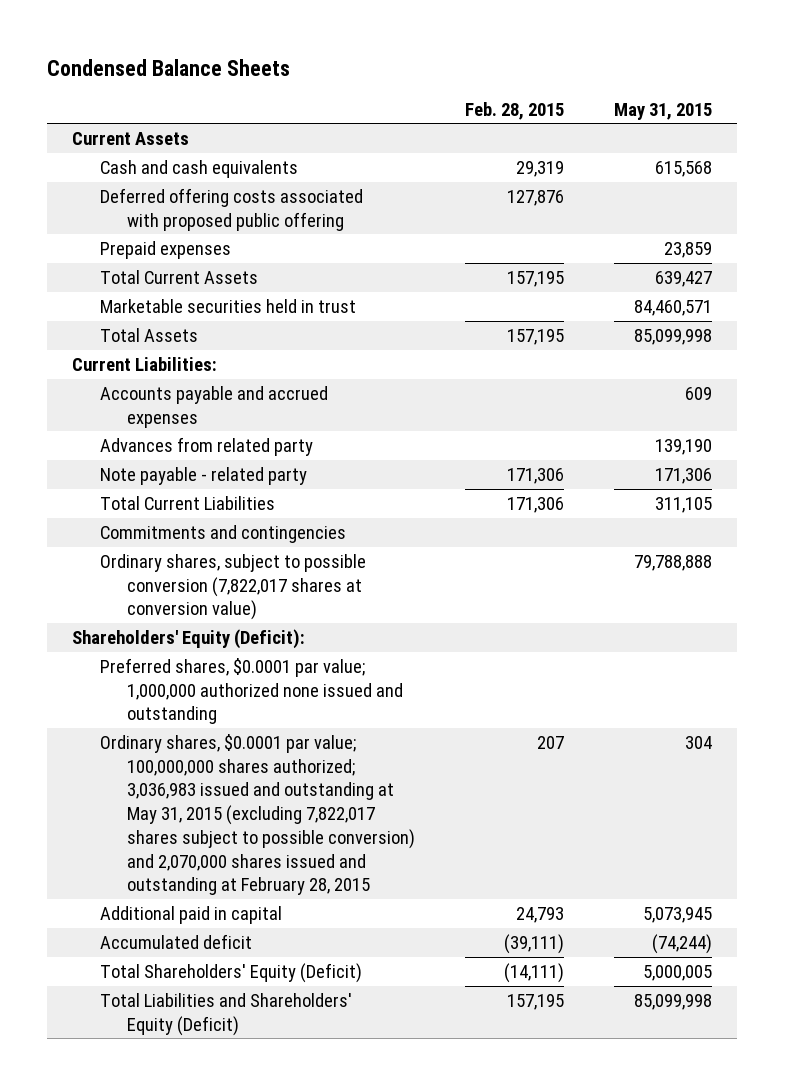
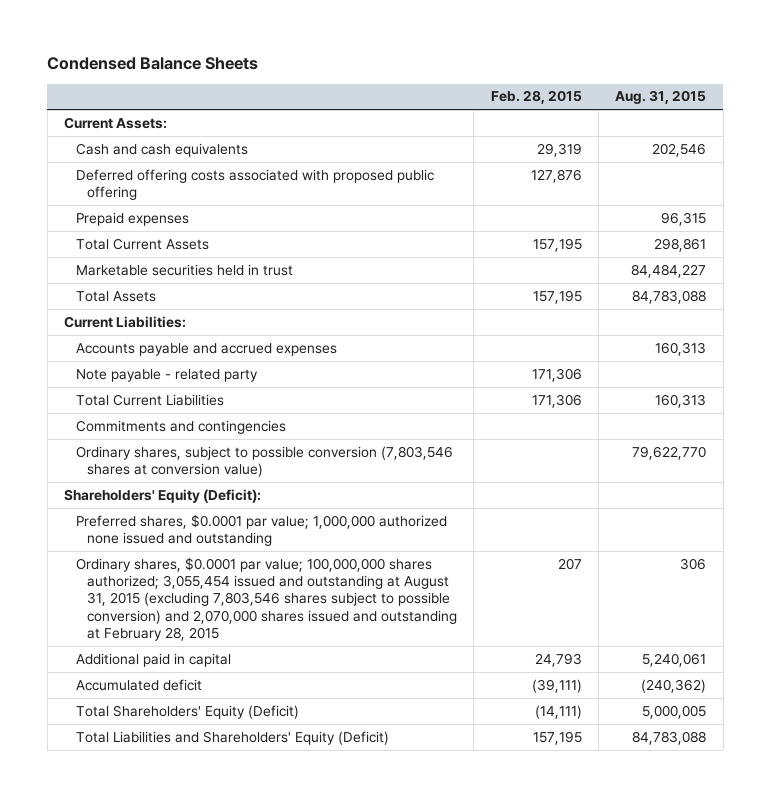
- | Feb. 28, 2015 | May 31, 2015
+ | Feb. 28, 2015 | Aug. 31, 2015
- Current Assets
+ Current Assets:
- Advances from related party | | 139,190
- Ordinary shares, subject to possible conversion (7,822,017 shares at conversion value) | | 79,788,888
+ Ordinary shares, subject to possible conversion (7,803,546 shares at conversion value) | | 79,622,770
- Ordinary shares, $0.0001 par value; 100,000,000 shares authorized; 3,036,983 issued and outstanding at May 31, 2015 (excluding 7,822,017 shares subject to possible conversion) and 2,070,000 shares issued and outstanding at February 28, 2015 | 207 | 304
+ Ordinary shares, $0.0001 par value; 100,000,000 shares authorized; 3,055,454 issued and outstanding at August 31, 2015 (excluding 7,803,546 shares subject to possible conversion) and 2,070,000 shares issued and outstanding at February 28, 2015 | 207 | 306

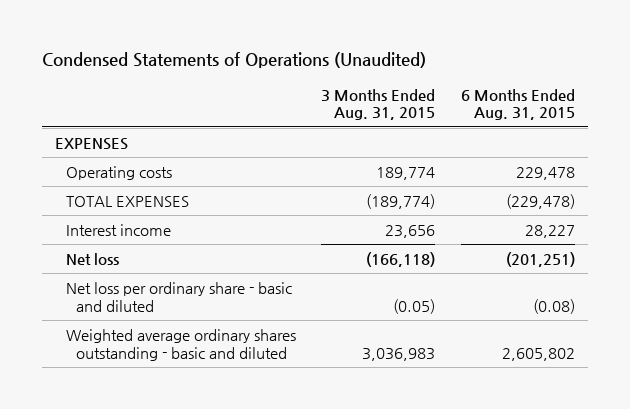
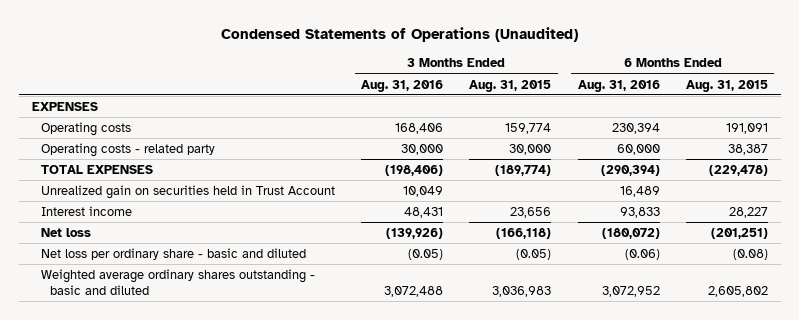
- | 3 Months Ended Aug. 31, 2015 | 6 Months Ended Aug. 31, 2015
+ | 3 Months Ended Aug. 31, 2016 | 3 Months Ended Aug. 31, 2015 | 6 Months Ended Aug. 31, 2016 | 6 Months Ended Aug. 31, 2015
- Operating costs | 189,774 | 229,478
+ Operating costs | 168,406 | 159,774 | 230,394 | 191,091
+ Operating costs - related party | 30,000 | 30,000 | 60,000 | 38,387
+ Unrealized gain on securities held in Trust Account | 10,049 | | 16,489 |

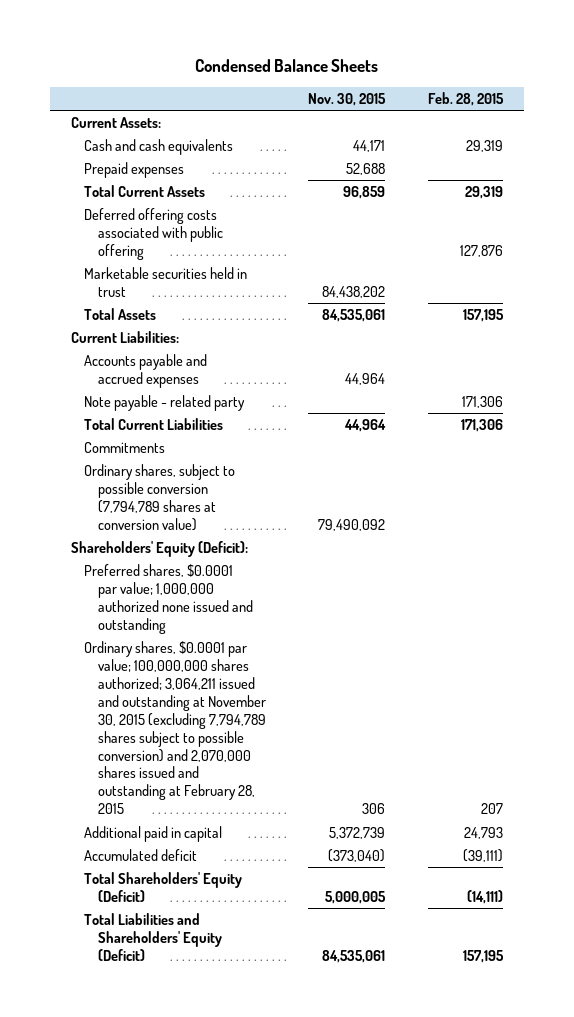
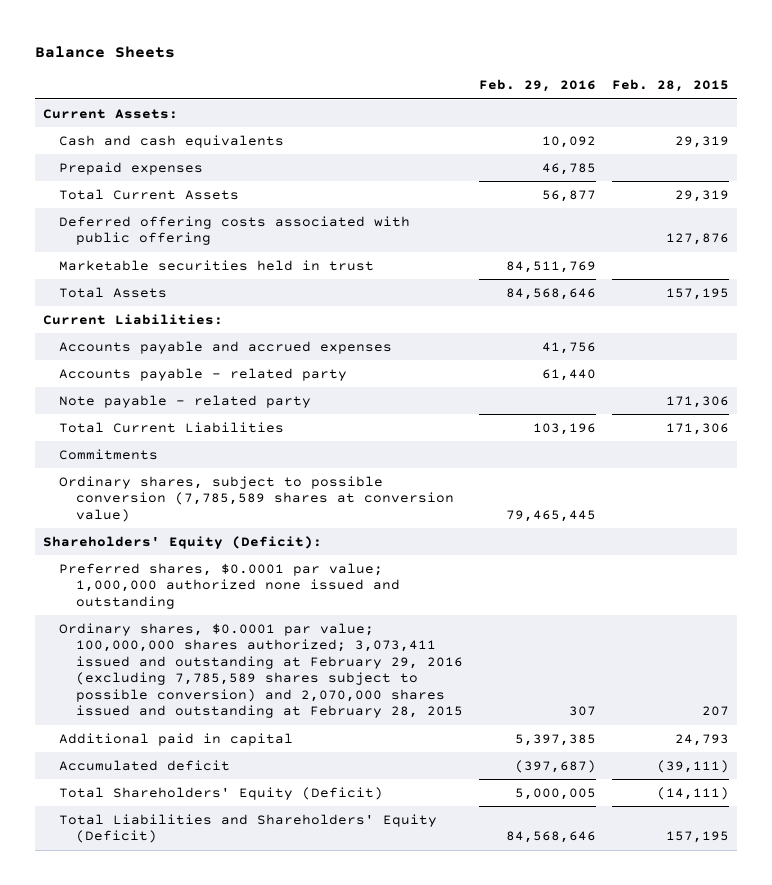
- Condensed Balance Sheets
+ Balance Sheets
- | Nov. 30, 2015 | Feb. 28, 2015
+ | Feb. 29, 2016 | Feb. 28, 2015
+ Accounts payable - related party | 61,440 |
- Ordinary shares, subject to possible conversion (7,794,789 shares at conversion value) | 79,490,092 |
+ Ordinary shares, subject to possible conversion (7,785,589 shares at conversion value) | 79,465,445 |
- Ordinary shares, $0.0001 par value; 100,000,000 shares authorized; 3,064,211 issued and outstanding at November 30, 2015 (excluding 7,794,789 shares subject to possible conversion) and 2,070,000 shares issued and outstanding at February 28, 2015 | 306 | 207
+ Ordinary shares, $0.0001 par value; 100,000,000 shares authorized; 3,073,411 issued and outstanding at February 29, 2016 (excluding 7,785,589 shares subject to possible conversion) and 2,070,000 shares issued and outstanding at February 28, 2015 | 307 | 207

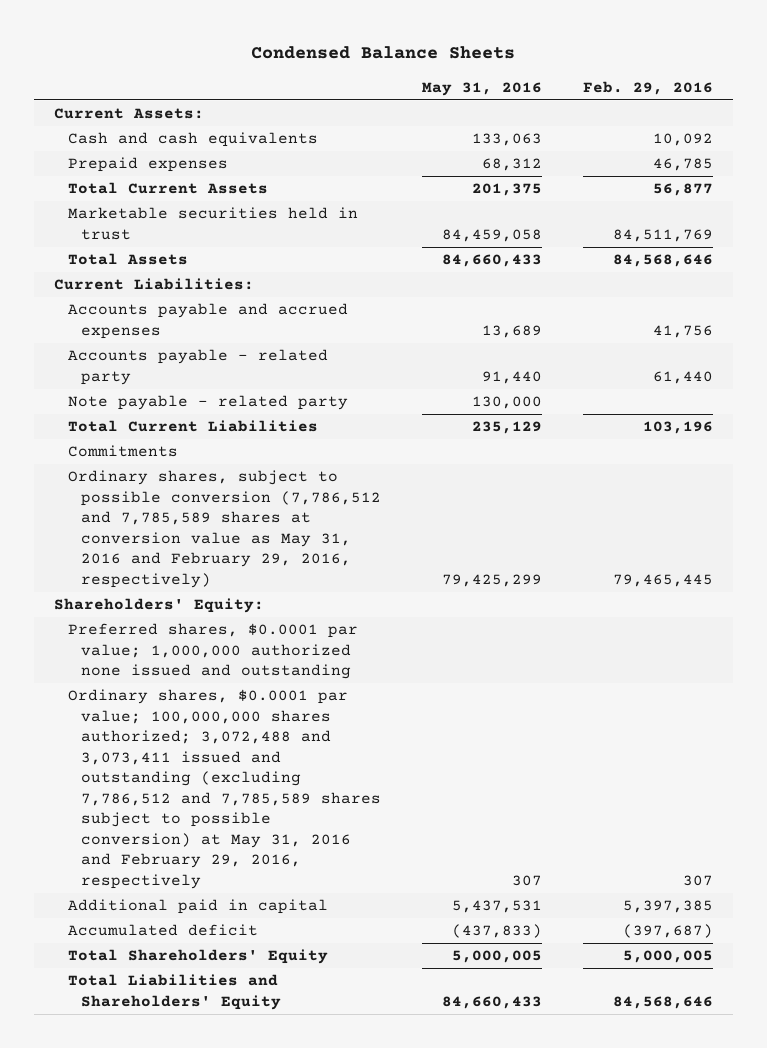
- Balance Sheets
+ Condensed Balance Sheets
- | Feb. 29, 2016 | Feb. 28, 2015
+ | May 31, 2016 | Feb. 29, 2016
- Deferred offering costs associated with public offering | | 127,876
- Ordinary shares, subject to possible conversion (7,785,589 shares at conversion value) | 79,465,445 |
- Shareholders' Equity (Deficit):
+ Ordinary shares, subject to possible conversion (7,786,512 and 7,785,589 shares at conversion value as May 31, 2016 and February 29, 2016, respectively) | 79,425,299 | 79,465,445
+ Shareholders' Equity:
- Ordinary shares, $0.0001 par value; 100,000,000 shares authorized; 3,073,411 issued and outstanding at February 29, 2016 (excluding 7,785,589 shares subject to possible conversion) and 2,070,000 shares issued and outstanding at February 28, 2015 | 307 | 207
+ Ordinary shares, $0.0001 par value; 100,000,000 shares authorized; 3,072,488 and 3,073,411 issued and outstanding (excluding 7,786,512 and 7,785,589 shares subject to possible conversion) at May 31, 2016 and February 29, 2016, respectively | 307 | 307
- Total Shareholders' Equity (Deficit) | 5,000,005 | (14,111)
- Total Liabilities and Shareholders' Equity (Deficit) | 84,568,646 | 157,195
+ Total Shareholders' Equity | 5,000,005 | 5,000,005
+ Total Liabilities and Shareholders' Equity | 84,660,433 | 84,568,646

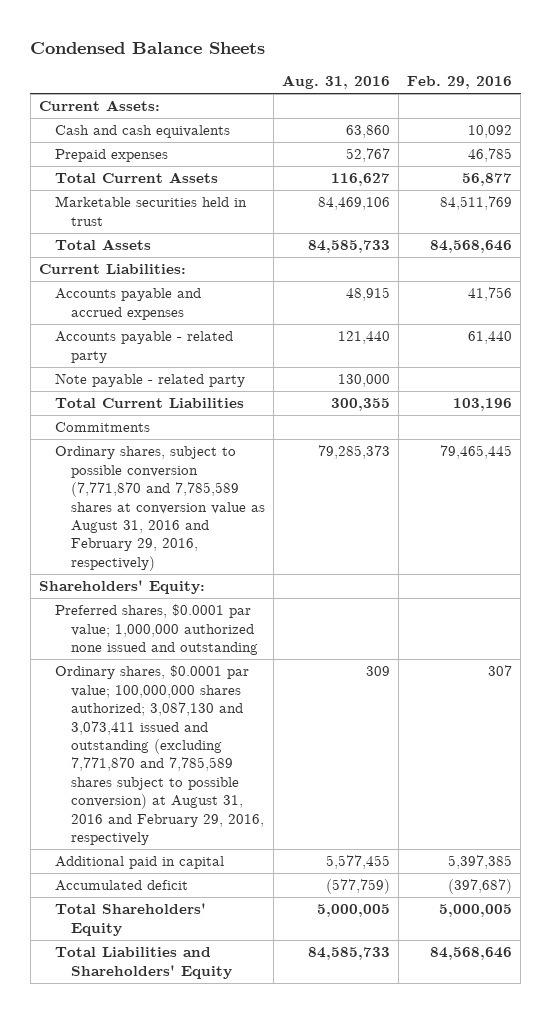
- | May 31, 2016 | Feb. 29, 2016
+ | Aug. 31, 2016 | Feb. 29, 2016
- Ordinary shares, subject to possible conversion (7,786,512 and 7,785,589 shares at conversion value as May 31, 2016 and February 29, 2016, respectively) | 79,425,299 | 79,465,445
+ Ordinary shares, subject to possible conversion (7,771,870 and 7,785,589 shares at conversion value as August 31, 2016 and February 29, 2016, respectively) | 79,285,373 | 79,465,445
- Ordinary shares, $0.0001 par value; 100,000,000 shares authorized; 3,072,488 and 3,073,411 issued and outstanding (excluding 7,786,512 and 7,785,589 shares subject to possible conversion) at May 31, 2016 and February 29, 2016, respectively | 307 | 307
+ Ordinary shares, $0.0001 par value; 100,000,000 shares authorized; 3,087,130 and 3,073,411 issued and outstanding (excluding 7,771,870 and 7,785,589 shares subject to possible conversion) at August 31, 2016 and February 29, 2016, respectively | 309 | 307

